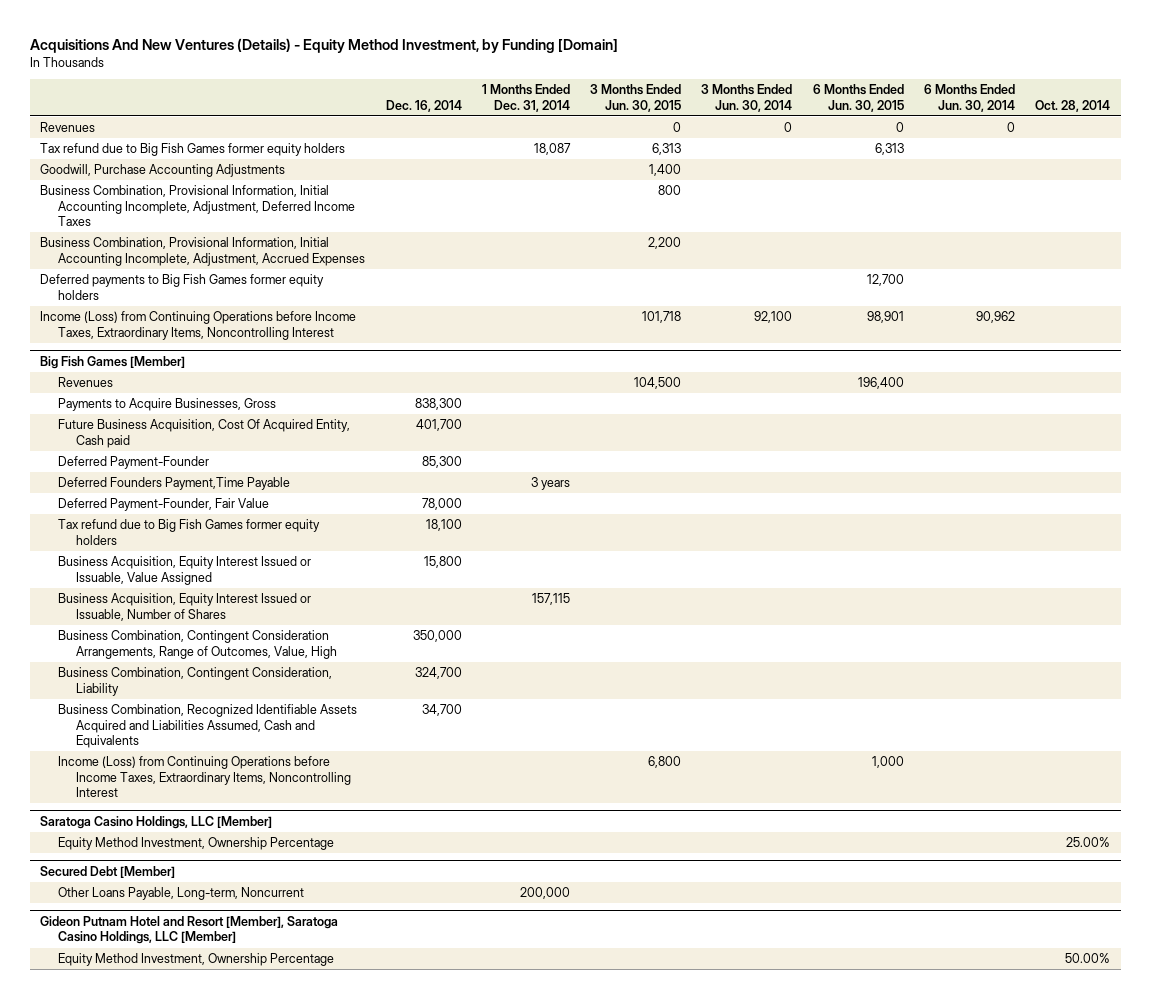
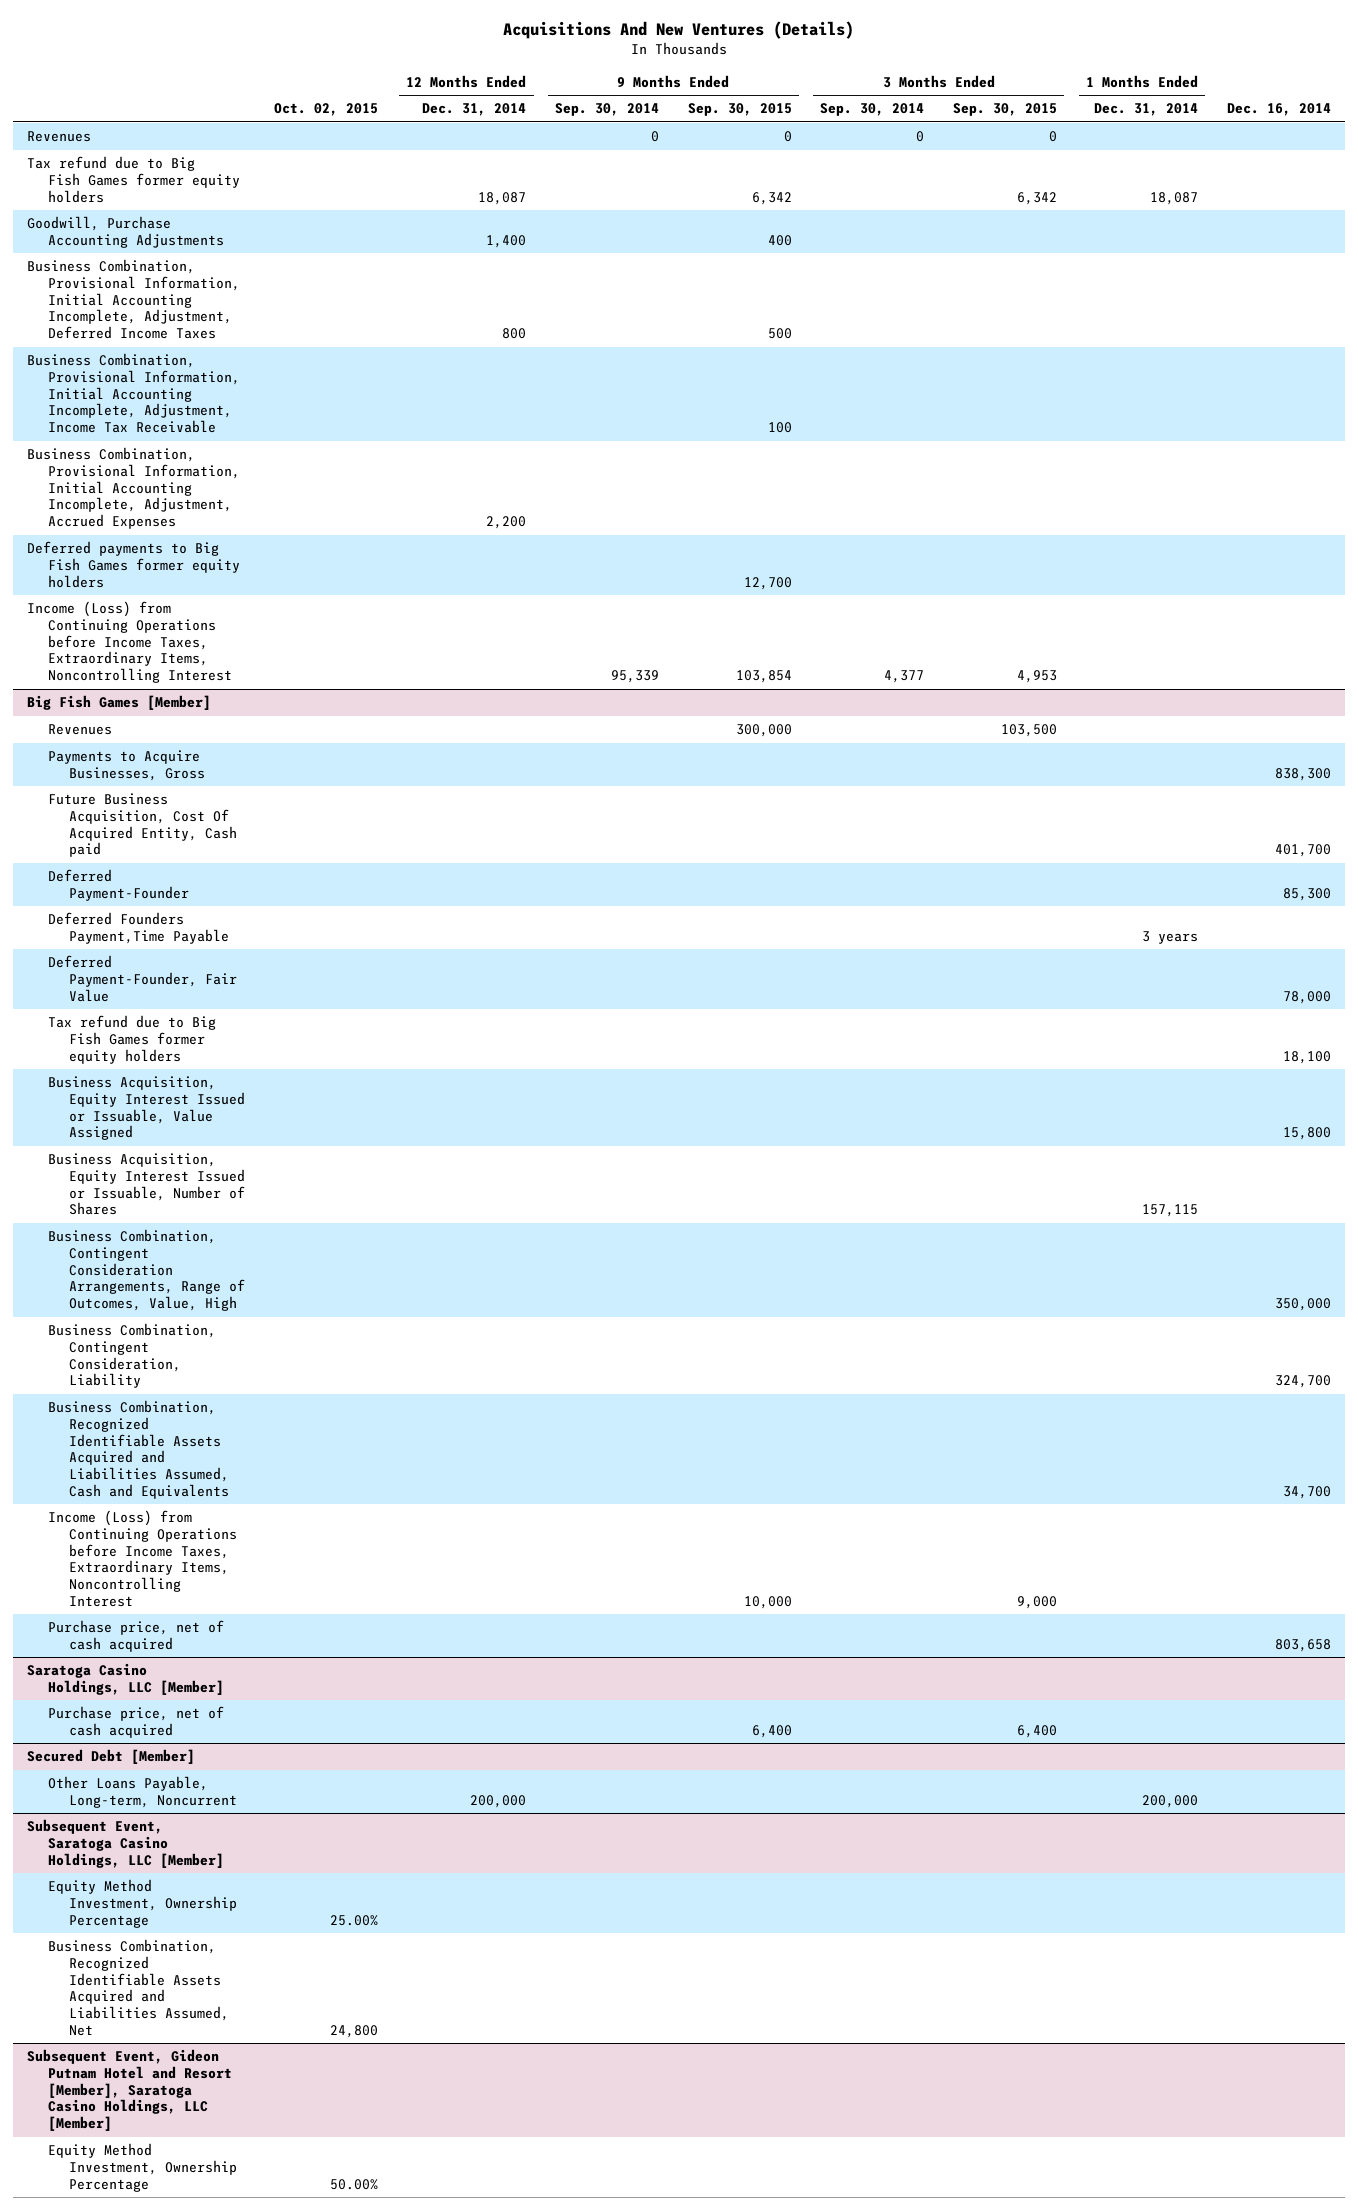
- Acquisitions And New Ventures (Details) - Equity Method Investment, by Funding [Domain]
+ Acquisitions And New Ventures (Details)
- | Dec. 16, 2014 | 1 Months Ended Dec. 31, 2014 | 3 Months Ended Jun. 30, 2015 | 3 Months Ended Jun. 30, 2014 | 6 Months Ended Jun. 30, 2015 | 6 Months Ended Jun. 30, 2014 | Oct. 28, 2014
+ | Oct. 02, 2015 | 12 Months Ended Dec. 31, 2014 | 9 Months Ended Sep. 30, 2014 | 9 Months Ended Sep. 30, 2015 | 3 Months Ended Sep. 30, 2014 | 3 Months Ended Sep. 30, 2015 | 1 Months Ended Dec. 31, 2014 | Dec. 16, 2014
+ Business Combination, Provisional Information, Initial Accounting Incomplete, Adjustment, Income Tax Receivable | | | | 100 | | | |
@ Big Fish Games [Member]
+ Purchase price, net of cash acquired | | | | | | | | 803,658
@ Saratoga Casino Holdings, LLC [Member]
- Equity Method Investment, Ownership Percentage | | | | | | | 25.00%
+ Purchase price, net of cash acquired | | | | 6,400 | | 6,400 | |
- Gideon Putnam Hotel and Resort [Member], Saratoga Casino Holdings, LLC [Member]
+ Subsequent Event, Saratoga Casino Holdings, LLC [Member]
+ Equity Method Investment, Ownership Percentage | 25.00% | | | | | | |
+ Business Combination, Recognized Identifiable Assets Acquired and Liabilities Assumed, Net | 24,800 | | | | | | |
+ Subsequent Event, Gideon Putnam Hotel and Resort [Member], Saratoga Casino Holdings, LLC [Member]

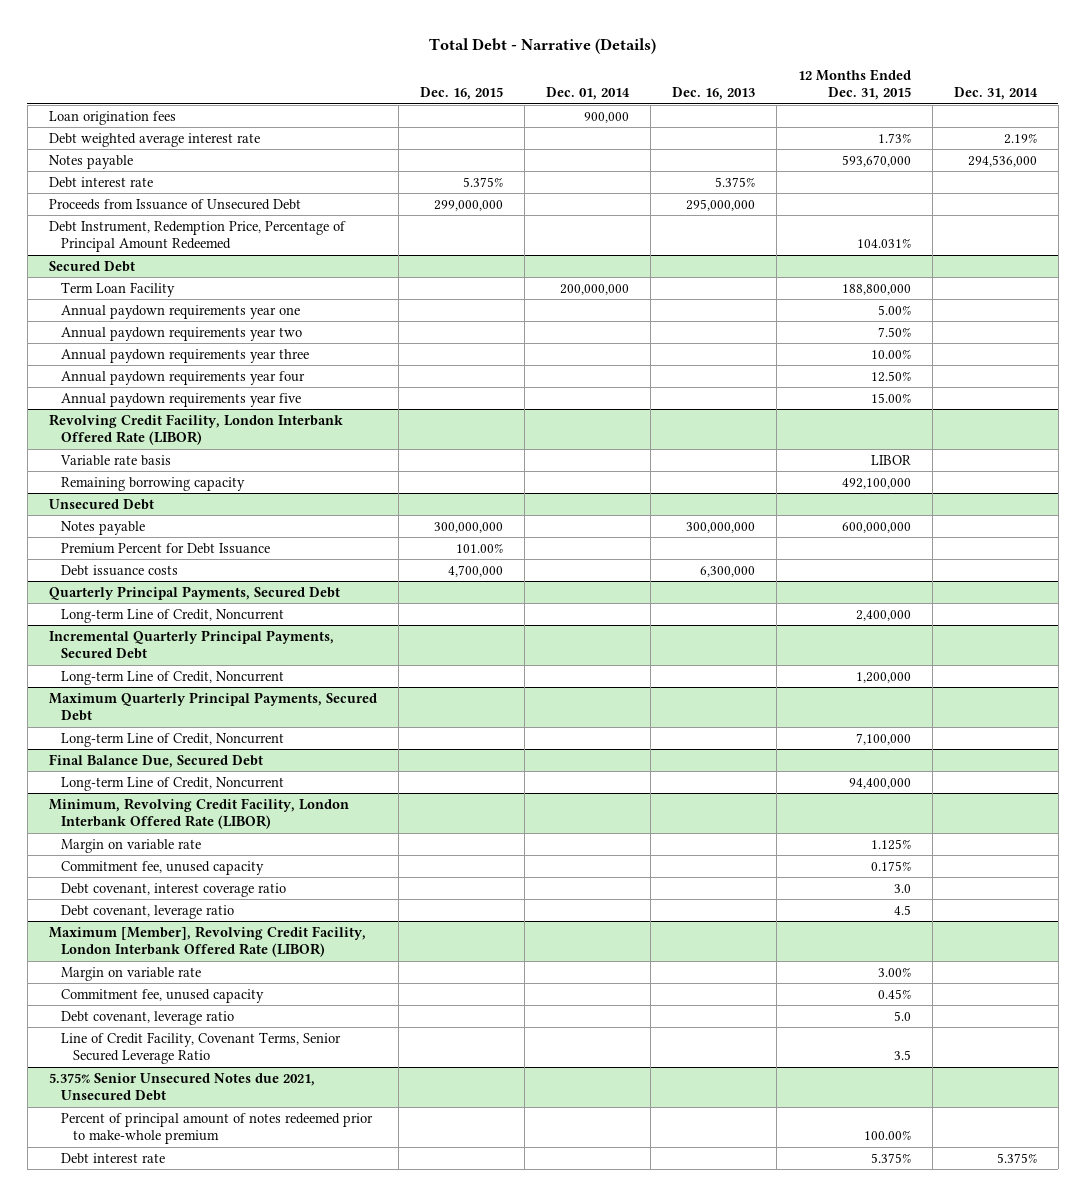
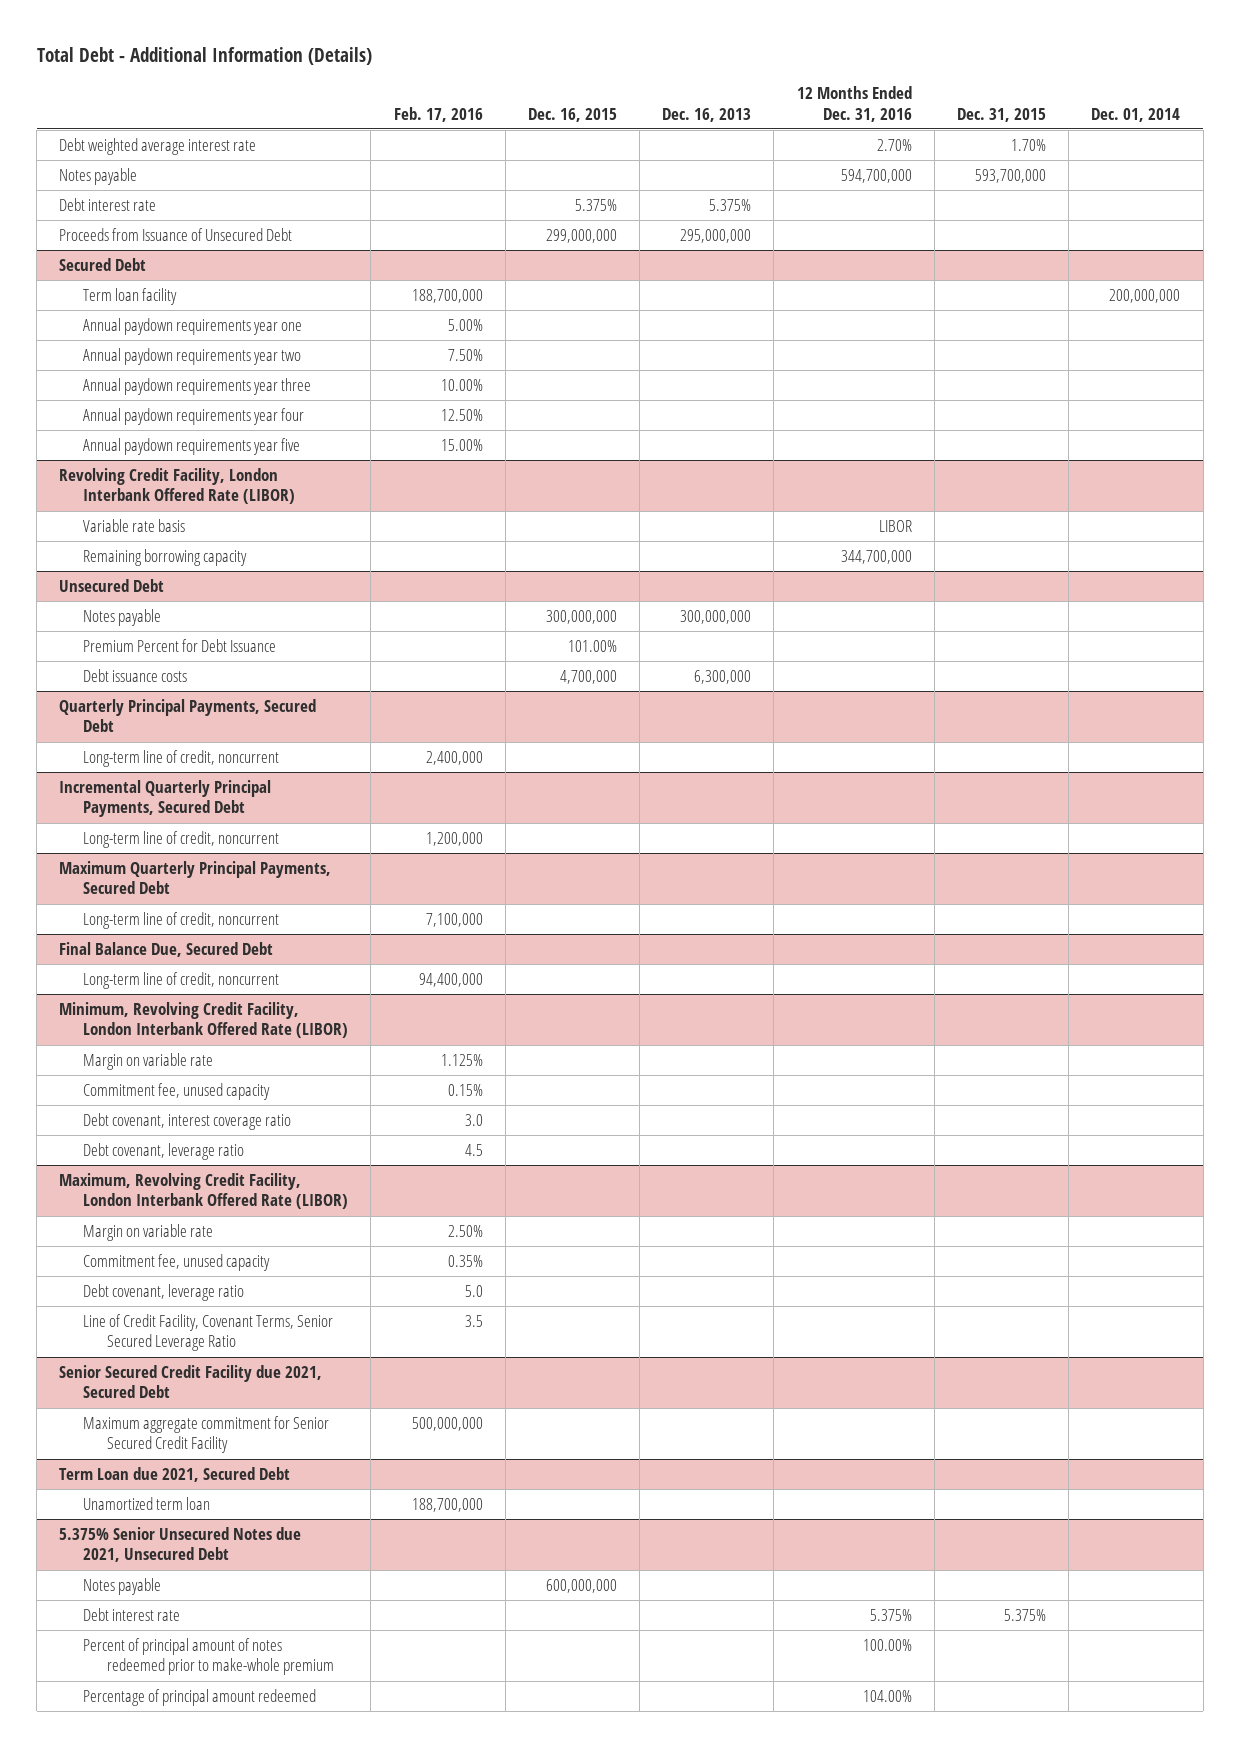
- Total Debt - Narrative (Details)
+ Total Debt - Additional Information (Details)
- | Dec. 16, 2015 | Dec. 01, 2014 | Dec. 16, 2013 | 12 Months Ended Dec. 31, 2015 | Dec. 31, 2014
+ | Feb. 17, 2016 | Dec. 16, 2015 | Dec. 16, 2013 | 12 Months Ended Dec. 31, 2016 | Dec. 31, 2015 | Dec. 01, 2014
- Loan origination fees | | 900,000 | | |
- Debt Instrument, Redemption Price, Percentage of Principal Amount Redeemed | | | | 104.031% |
@ Secured Debt
- Term Loan Facility | | 200,000,000 | | 188,800,000 |
+ Term loan facility | 188,700,000 | | | | | 200,000,000
@ Quarterly Principal Payments, Secured Debt
- Long-term Line of Credit, Noncurrent | | | | 2,400,000 |
+ Long-term line of credit, noncurrent | 2,400,000 | | | | |
@ Incremental Quarterly Principal Payments, Secured Debt
- Long-term Line of Credit, Noncurrent | | | | 1,200,000 |
+ Long-term line of credit, noncurrent | 1,200,000 | | | | |
@ Maximum Quarterly Principal Payments, Secured Debt
- Long-term Line of Credit, Noncurrent | | | | 7,100,000 |
+ Long-term line of credit, noncurrent | 7,100,000 | | | | |
@ Final Balance Due, Secured Debt
- Long-term Line of Credit, Noncurrent | | | | 94,400,000 |
+ Long-term line of credit, noncurrent | 94,400,000 | | | | |
- Maximum [Member], Revolving Credit Facility, London Interbank Offered Rate (LIBOR)
+ Maximum, Revolving Credit Facility, London Interbank Offered Rate (LIBOR)
+ Senior Secured Credit Facility due 2021, Secured Debt
+ Maximum aggregate commitment for Senior Secured Credit Facility | 500,000,000 | | | | |
+ Term Loan due 2021, Secured Debt
+ Unamortized term loan | 188,700,000 | | | | |
@ 5.375% Senior Unsecured Notes due 2021, Unsecured Debt
+ Notes payable | | 600,000,000 | | | |
moved down: Percent of principal amount of notes redeemed prior to make-whole premium | | | | 100.00% | |
+ Percentage of principal amount redeemed | | | | 104.00% | |

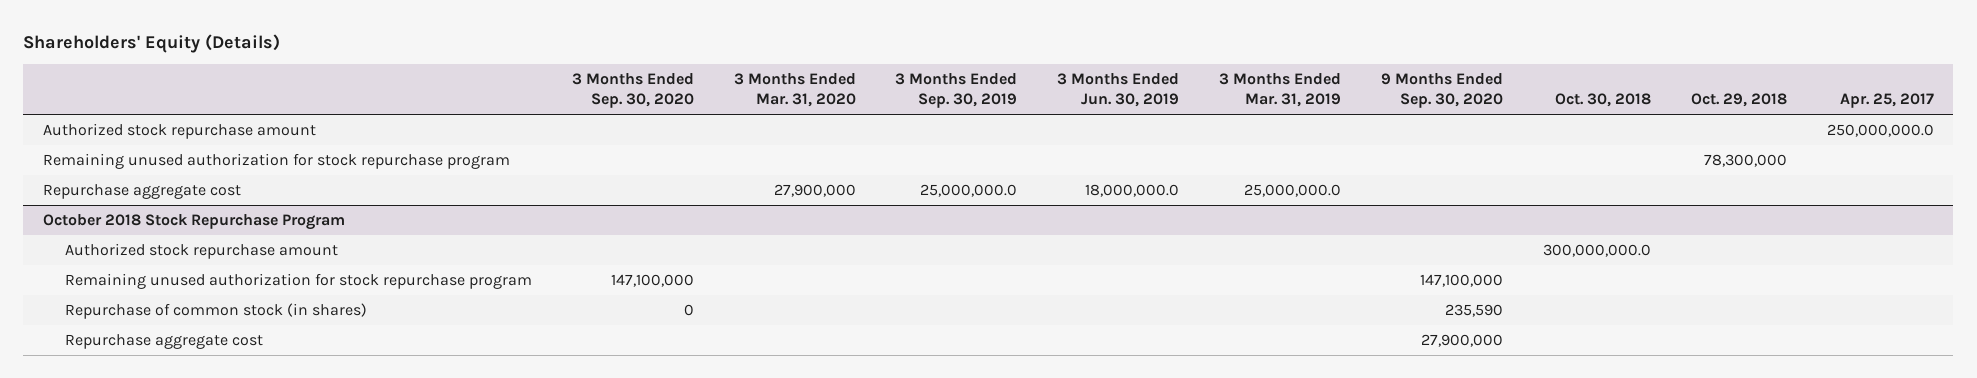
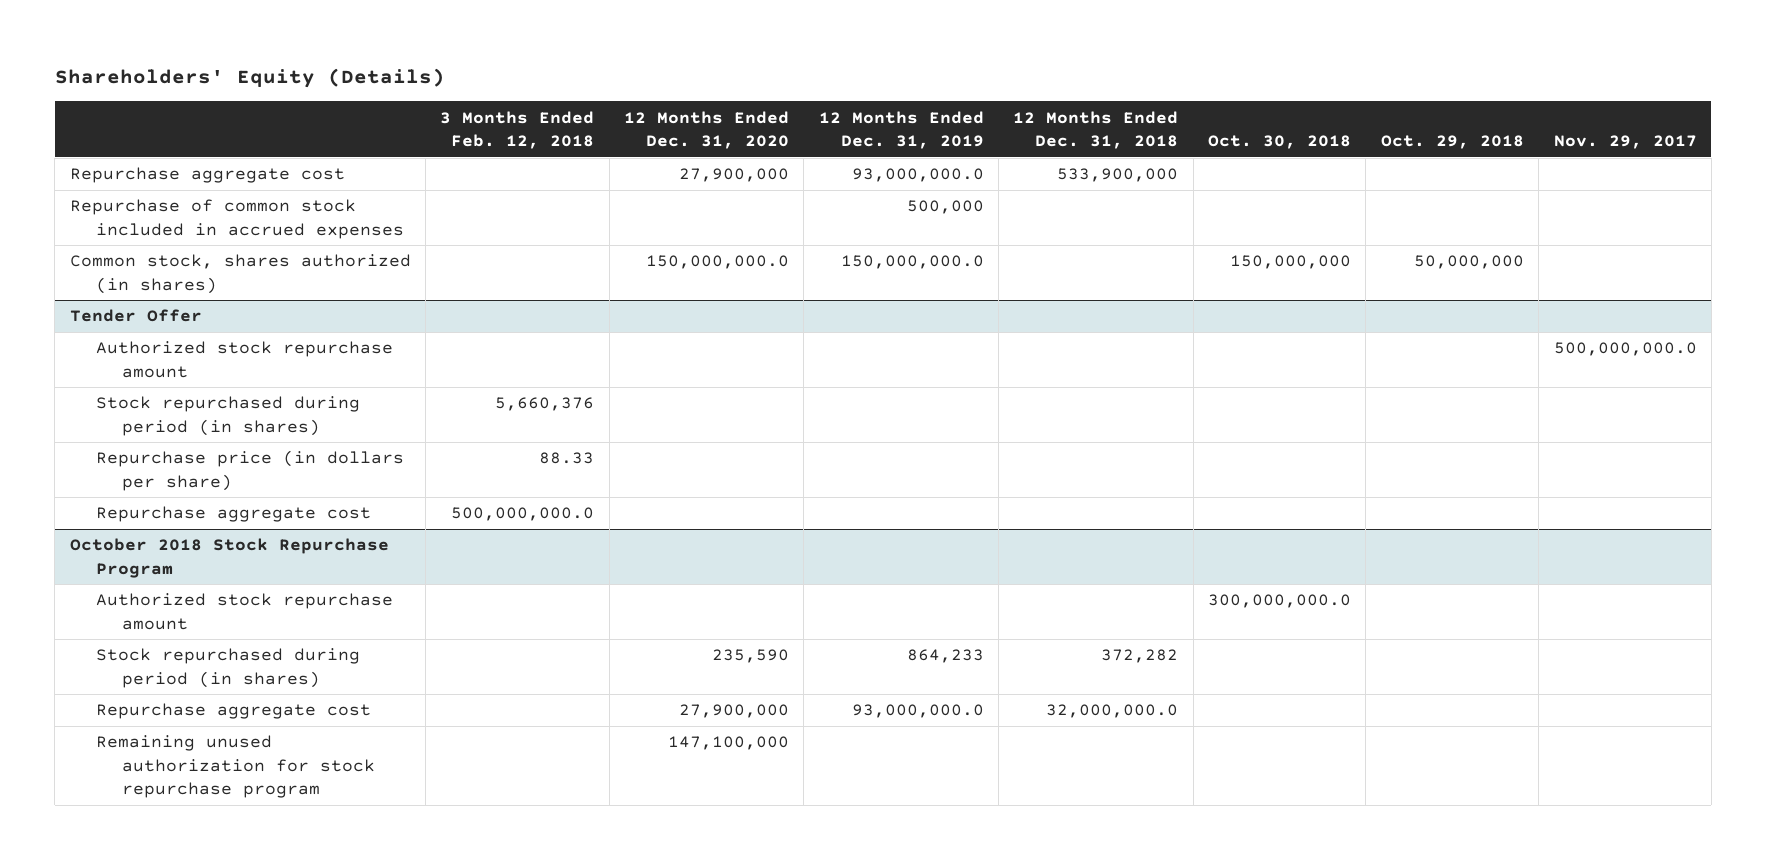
- | 3 Months Ended Sep. 30, 2020 | 3 Months Ended Mar. 31, 2020 | 3 Months Ended Sep. 30, 2019 | 3 Months Ended Jun. 30, 2019 | 3 Months Ended Mar. 31, 2019 | 9 Months Ended Sep. 30, 2020 | Oct. 30, 2018 | Oct. 29, 2018 | Apr. 25, 2017
+ | 3 Months Ended Feb. 12, 2018 | 12 Months Ended Dec. 31, 2020 | 12 Months Ended Dec. 31, 2019 | 12 Months Ended Dec. 31, 2018 | Oct. 30, 2018 | Oct. 29, 2018 | Nov. 29, 2017
- Authorized stock repurchase amount | | | | | | | | | 250,000,000.0
- Remaining unused authorization for stock repurchase program | | | | | | | | 78,300,000 |
+ Repurchase of common stock included in accrued expenses | | | 500,000 | | | |
+ Common stock, shares authorized (in shares) | | 150,000,000.0 | 150,000,000.0 | | 150,000,000 | 50,000,000 |
+ Tender Offer
+ Authorized stock repurchase amount | | | | | | | 500,000,000.0
+ Stock repurchased during period (in shares) | 5,660,376 | | | | | |
+ Repurchase price (in dollars per share) | 88.33 | | | | | |
+ Repurchase aggregate cost | 500,000,000.0 | | | | | |
@ October 2018 Stock Repurchase Program
- Repurchase of common stock (in shares) | 0 | | | | | 235,590 | | |
+ Stock repurchased during period (in shares) | | 235,590 | 864,233 | 372,282 | | |
moved down: Remaining unused authorization for stock repurchase program | | 147,100,000 | | | | |

